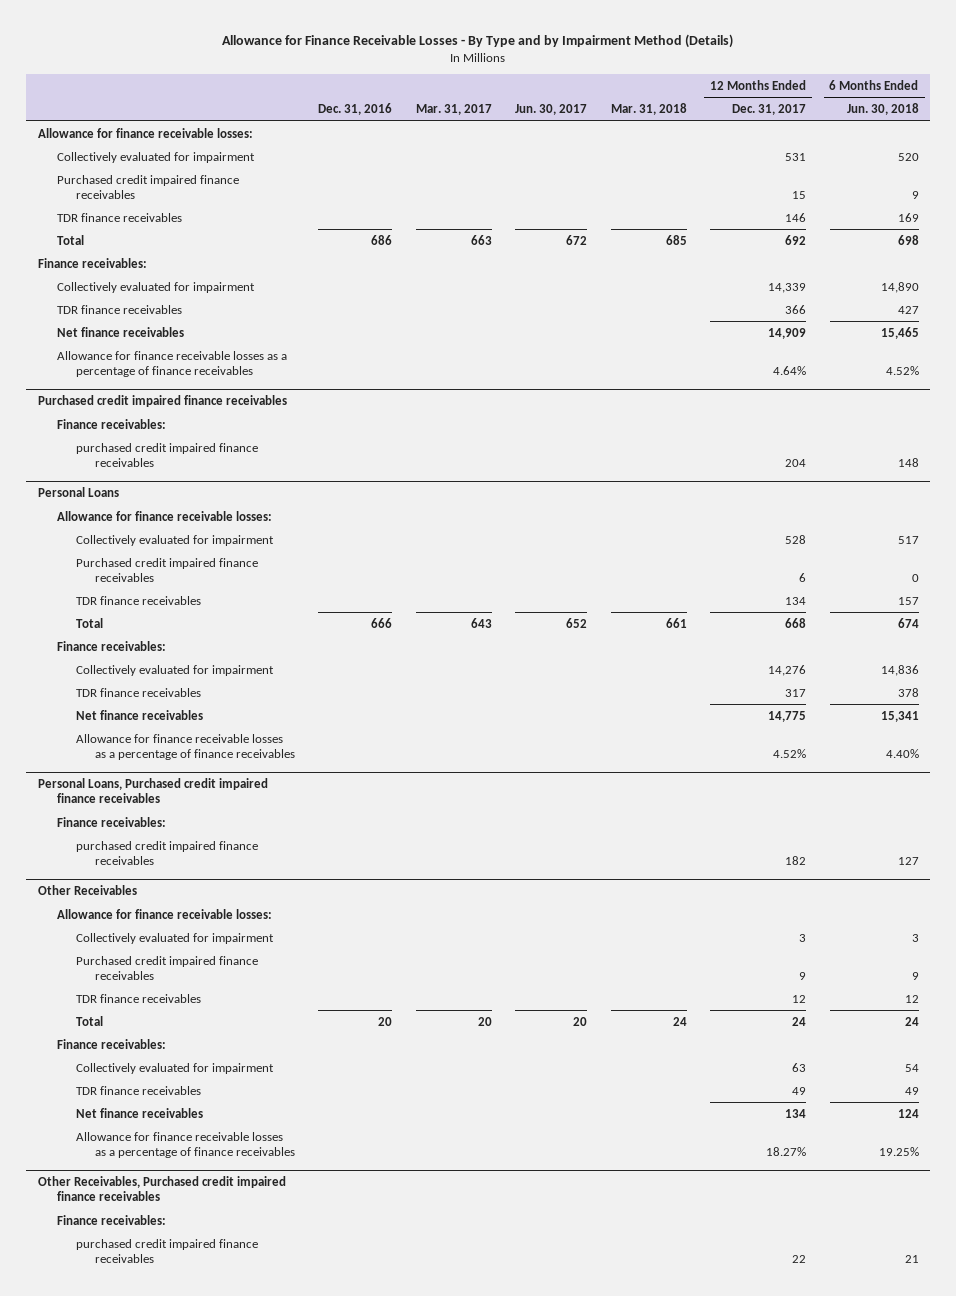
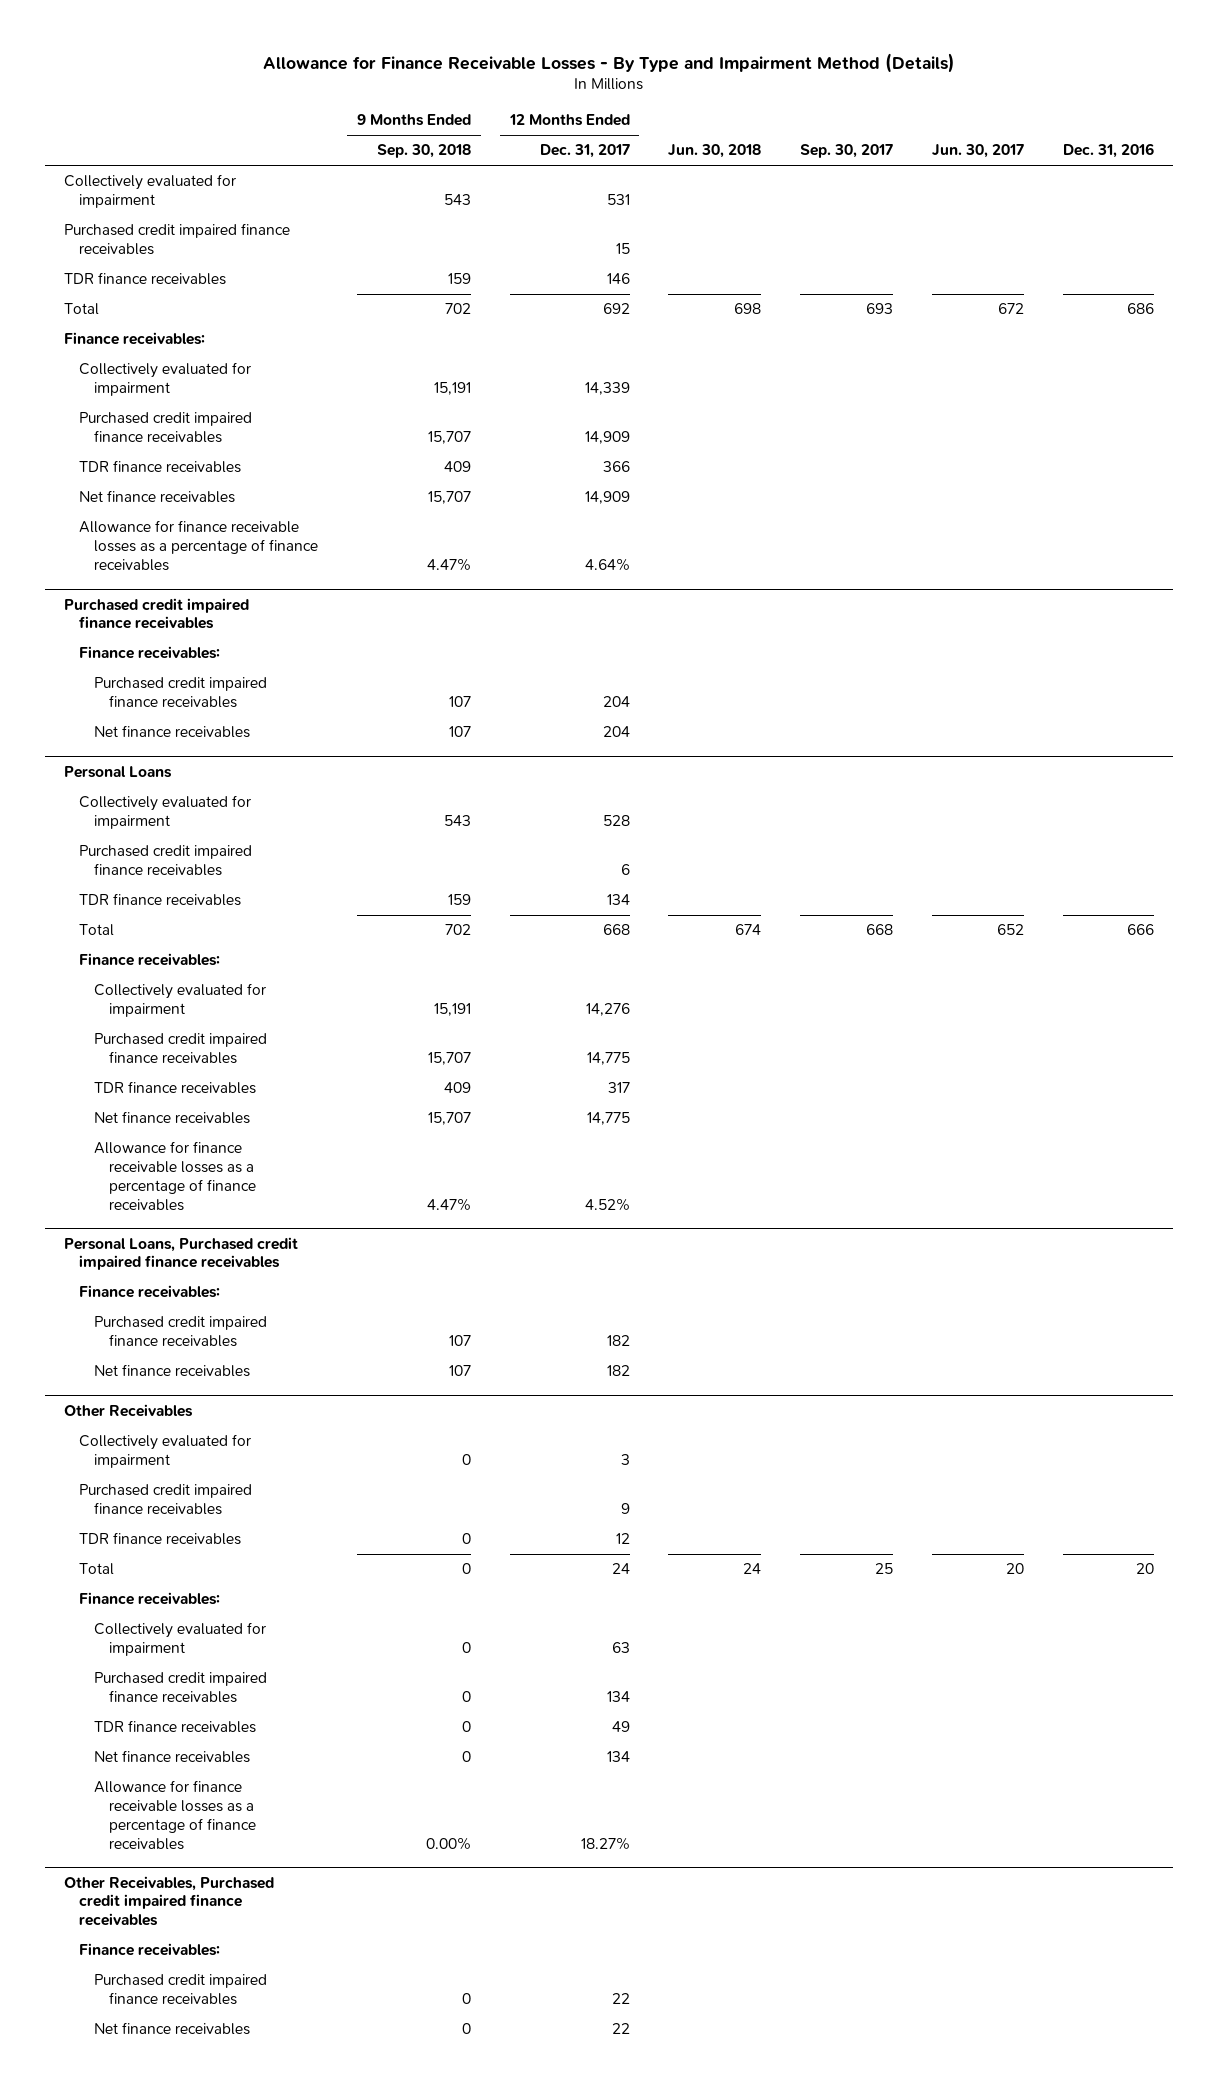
- Allowance for Finance Receivable Losses - By Type and by Impairment Method (Details)
+ Allowance for Finance Receivable Losses - By Type and Impairment Method (Details)
- | Dec. 31, 2016 | Mar. 31, 2017 | Jun. 30, 2017 | Mar. 31, 2018 | 12 Months Ended Dec. 31, 2017 | 6 Months Ended Jun. 30, 2018
+ | 9 Months Ended Sep. 30, 2018 | 12 Months Ended Dec. 31, 2017 | Jun. 30, 2018 | Sep. 30, 2017 | Jun. 30, 2017 | Dec. 31, 2016
- Allowance for finance receivable losses:
+ Purchased credit impaired finance receivables | 15,707 | 14,909 | | | |
@ Purchased credit impaired finance receivables
- purchased credit impaired finance receivables | | | | | 204 | 148
+ Purchased credit impaired finance receivables | 107 | 204 | | | |
+ Net finance receivables | 107 | 204 | | | |
@ Personal Loans
- Allowance for finance receivable losses:
+ Purchased credit impaired finance receivables | 15,707 | 14,775 | | | |
@ Personal Loans, Purchased credit impaired finance receivables
- purchased credit impaired finance receivables | | | | | 182 | 127
+ Purchased credit impaired finance receivables | 107 | 182 | | | |
+ Net finance receivables | 107 | 182 | | | |
@ Other Receivables
- Allowance for finance receivable losses:
+ Purchased credit impaired finance receivables | 0 | 134 | | | |
@ Other Receivables, Purchased credit impaired finance receivables
- purchased credit impaired finance receivables | | | | | 22 | 21
+ Purchased credit impaired finance receivables | 0 | 22 | | | |
+ Net finance receivables | 0 | 22 | | | |

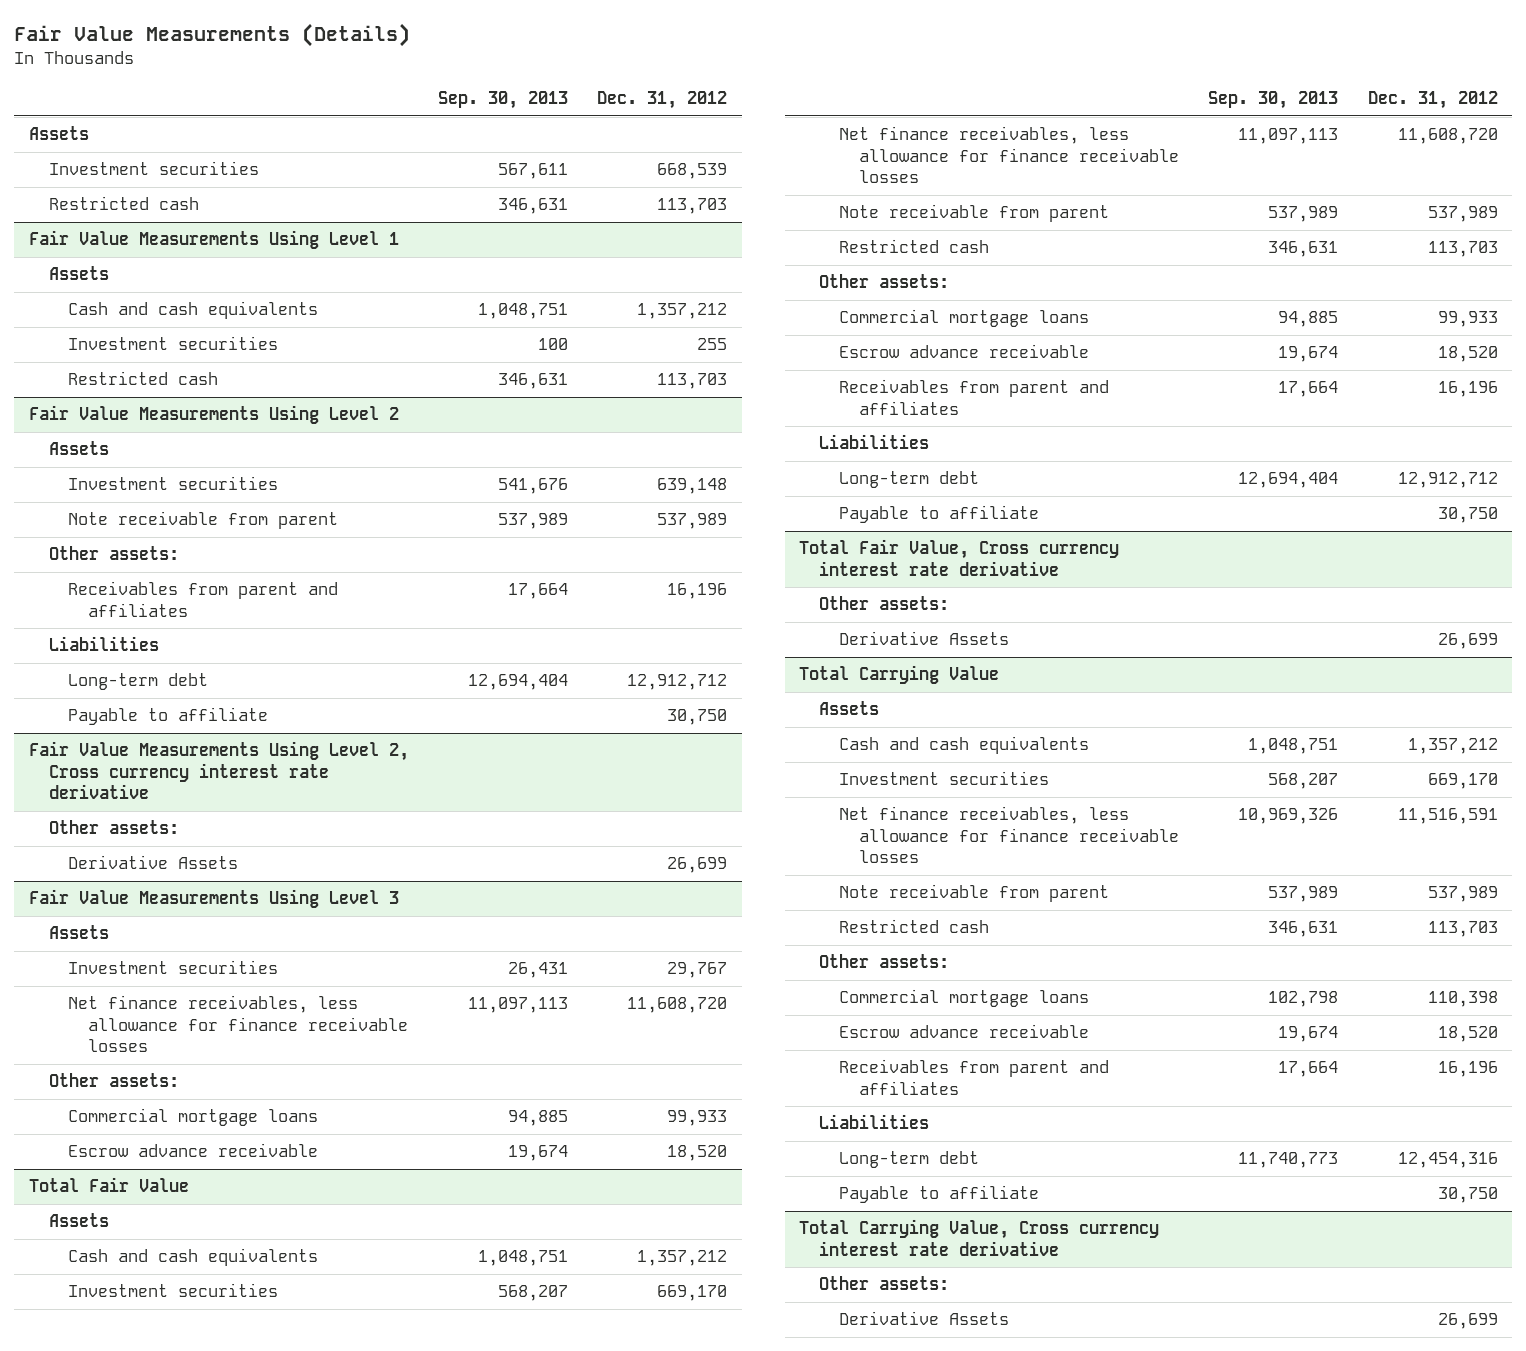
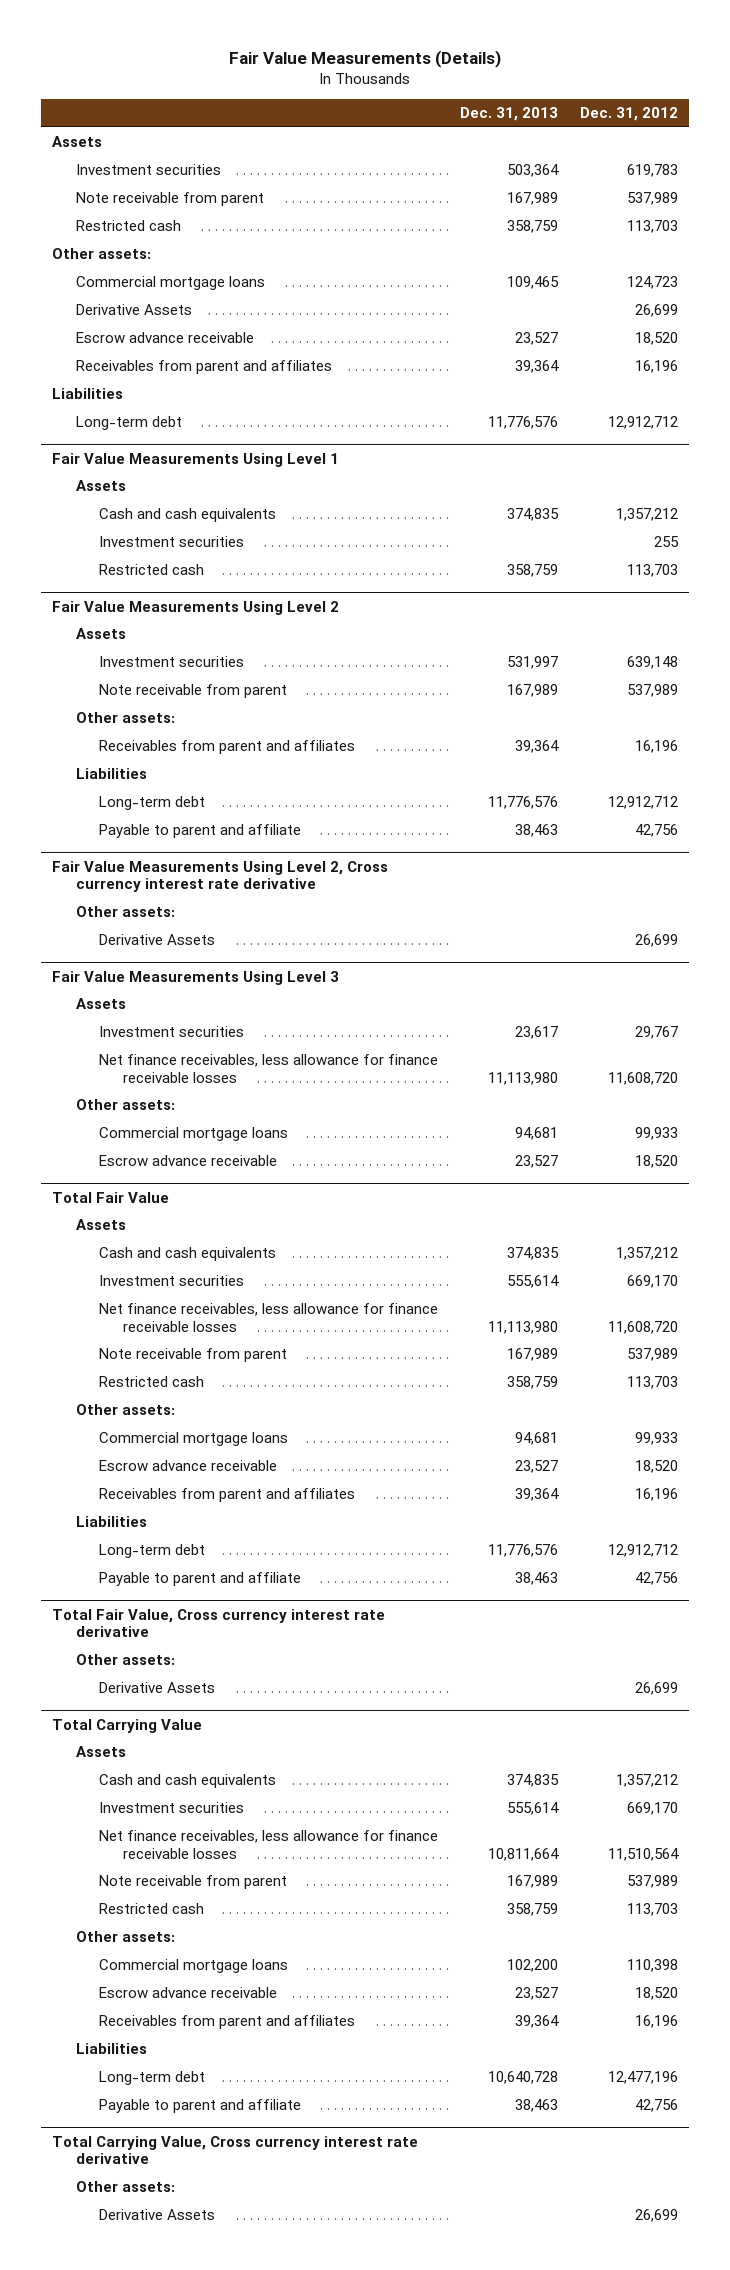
- | Sep. 30, 2013 | Dec. 31, 2012
+ | Dec. 31, 2013 | Dec. 31, 2012
- Investment securities | 567,611 | 668,539
+ Investment securities | 503,364 | 619,783
+ Note receivable from parent | 167,989 | 537,989
+ Other assets:
+ Commercial mortgage loans | 109,465 | 124,723
+ Derivative Assets | | 26,699
+ Escrow advance receivable | 23,527 | 18,520
+ Receivables from parent and affiliates | 39,364 | 16,196
+ Liabilities
+ Long-term debt | 11,776,576 | 12,912,712
@ Fair Value Measurements Using Level 2
- Payable to affiliate | | 30,750
+ Payable to parent and affiliate | 38,463 | 42,756
@ Total Fair Value
- Payable to affiliate | | 30,750
+ Payable to parent and affiliate | 38,463 | 42,756
@ Total Carrying Value
- Net finance receivables, less allowance for finance receivable losses | 10,969,326 | 11,516,591
+ Net finance receivables, less allowance for finance receivable losses | 10,811,664 | 11,510,564
- Long-term debt | 11,740,773 | 12,454,316
- Payable to affiliate | | 30,750
+ Long-term debt | 10,640,728 | 12,477,196
+ Payable to parent and affiliate | 38,463 | 42,756

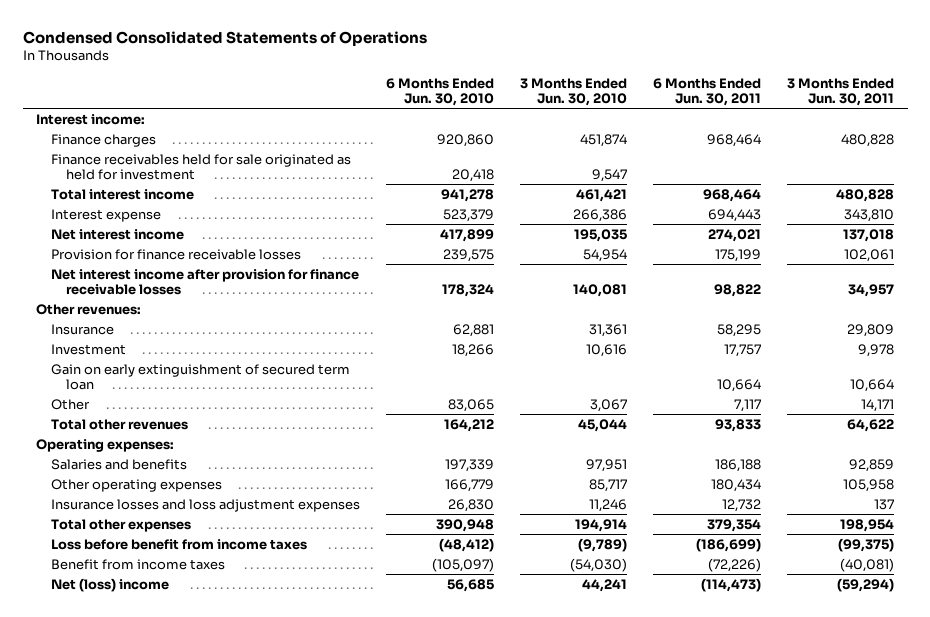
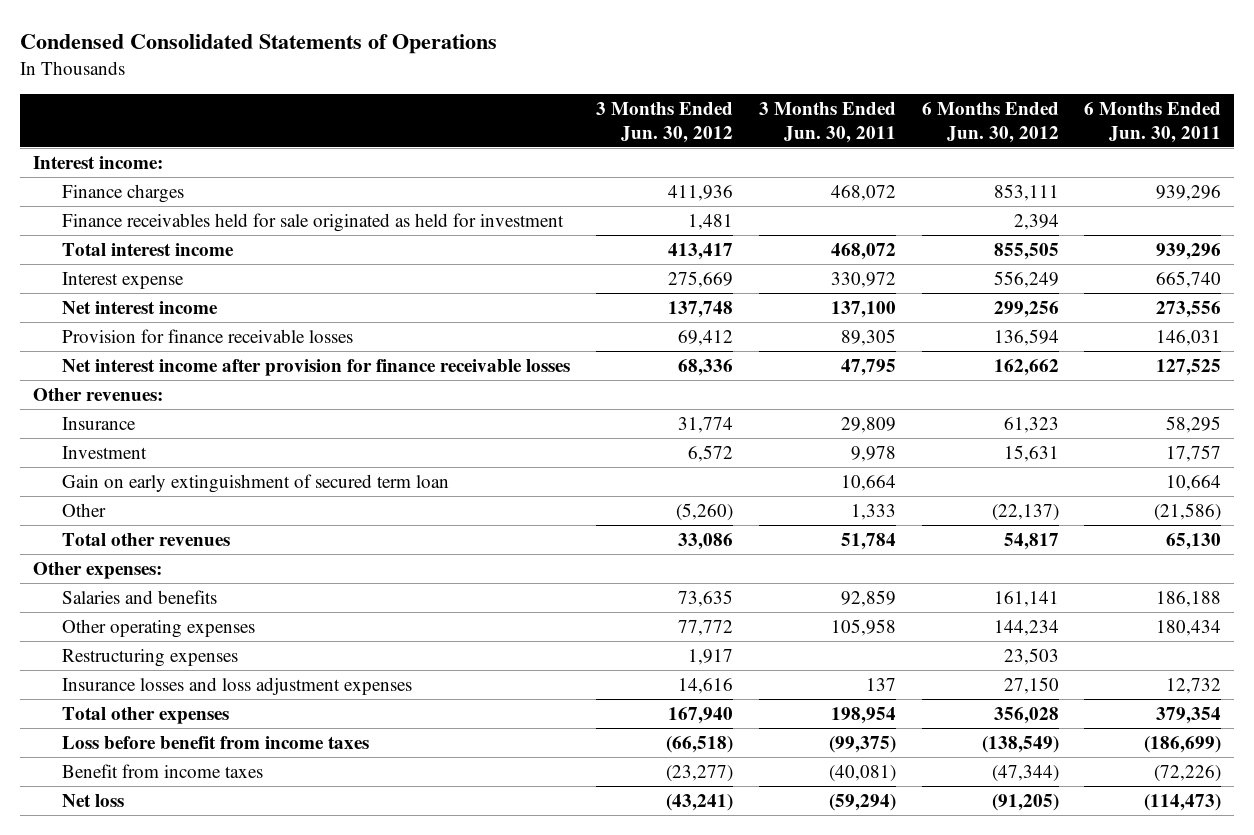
- | 6 Months Ended Jun. 30, 2010 | 3 Months Ended Jun. 30, 2010 | 6 Months Ended Jun. 30, 2011 | 3 Months Ended Jun. 30, 2011
+ | 3 Months Ended Jun. 30, 2012 | 3 Months Ended Jun. 30, 2011 | 6 Months Ended Jun. 30, 2012 | 6 Months Ended Jun. 30, 2011
- Finance charges | 920,860 | 451,874 | 968,464 | 480,828
+ Finance charges | 411,936 | 468,072 | 853,111 | 939,296
- Total interest income | 941,278 | 461,421 | 968,464 | 480,828
- Interest expense | 523,379 | 266,386 | 694,443 | 343,810
- Net interest income | 417,899 | 195,035 | 274,021 | 137,018
- Provision for finance receivable losses | 239,575 | 54,954 | 175,199 | 102,061
- Net interest income after provision for finance receivable losses | 178,324 | 140,081 | 98,822 | 34,957
+ Total interest income | 413,417 | 468,072 | 855,505 | 939,296
+ Interest expense | 275,669 | 330,972 | 556,249 | 665,740
+ Net interest income | 137,748 | 137,100 | 299,256 | 273,556
+ Provision for finance receivable losses | 69,412 | 89,305 | 136,594 | 146,031
+ Net interest income after provision for finance receivable losses | 68,336 | 47,795 | 162,662 | 127,525
- Other | 83,065 | 3,067 | 7,117 | 14,171
- Total other revenues | 164,212 | 45,044 | 93,833 | 64,622
- Operating expenses:
+ Other | (5,260) | 1,333 | (22,137) | (21,586)
+ Total other revenues | 33,086 | 51,784 | 54,817 | 65,130
+ Other expenses:
+ Restructuring expenses | 1,917 | | 23,503 |
- Net (loss) income | 56,685 | 44,241 | (114,473) | (59,294)
+ Net loss | (43,241) | (59,294) | (91,205) | (114,473)

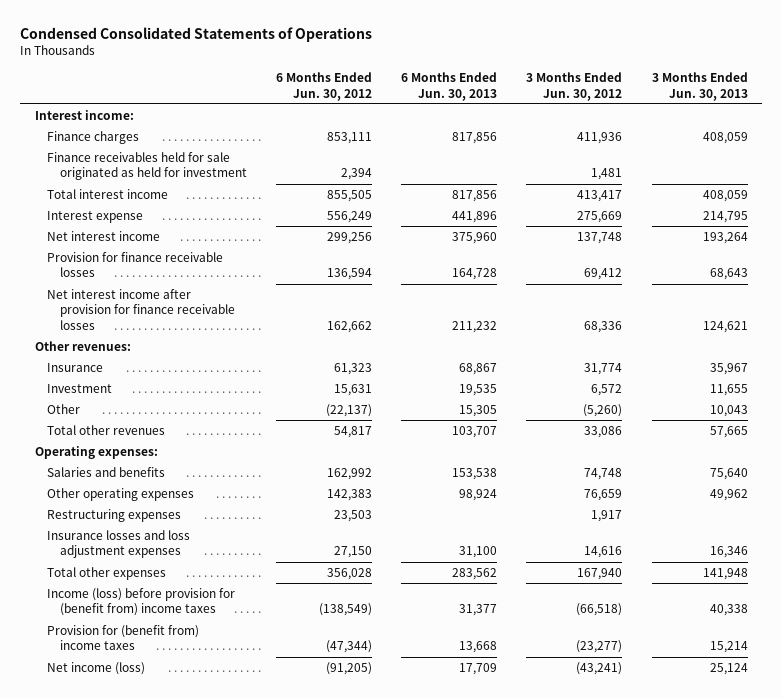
- | 3 Months Ended Jun. 30, 2012 | 3 Months Ended Jun. 30, 2011 | 6 Months Ended Jun. 30, 2012 | 6 Months Ended Jun. 30, 2011
+ | 6 Months Ended Jun. 30, 2012 | 6 Months Ended Jun. 30, 2013 | 3 Months Ended Jun. 30, 2012 | 3 Months Ended Jun. 30, 2013
- Gain on early extinguishment of secured term loan | | 10,664 | | 10,664
- Other expenses:
- Salaries and benefits | 73,635 | 92,859 | 161,141 | 186,188
- Other operating expenses | 77,772 | 105,958 | 144,234 | 180,434
+ Operating expenses:
+ Salaries and benefits | 162,992 | 153,538 | 74,748 | 75,640
+ Other operating expenses | 142,383 | 98,924 | 76,659 | 49,962
- Loss before benefit from income taxes | (66,518) | (99,375) | (138,549) | (186,699)
- Benefit from income taxes | (23,277) | (40,081) | (47,344) | (72,226)
- Net loss | (43,241) | (59,294) | (91,205) | (114,473)
+ Income (loss) before provision for (benefit from) income taxes | (138,549) | 31,377 | (66,518) | 40,338
+ Provision for (benefit from) income taxes | (47,344) | 13,668 | (23,277) | 15,214
+ Net income (loss) | (91,205) | 17,709 | (43,241) | 25,124

